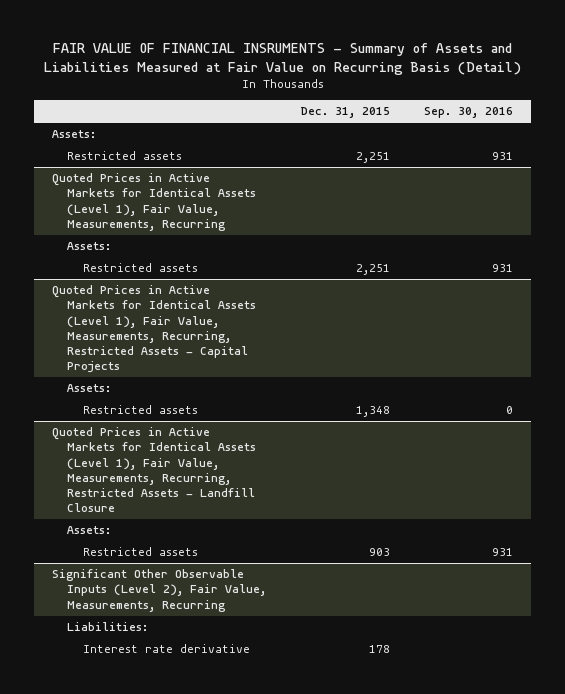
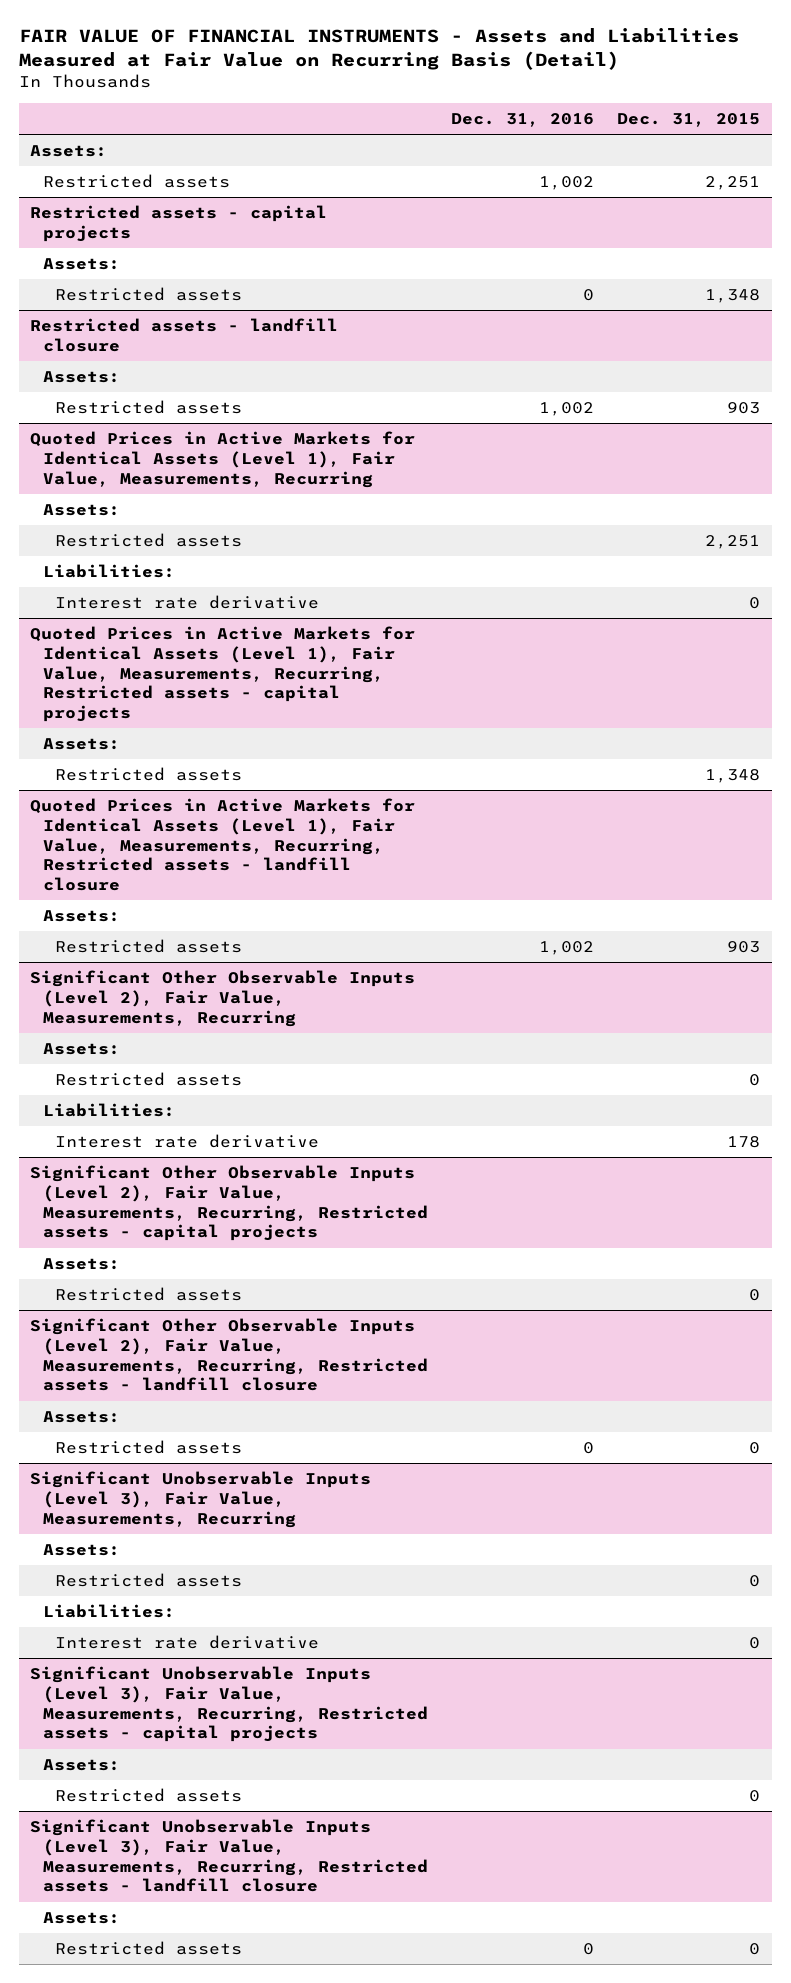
- FAIR VALUE OF FINANCIAL INSRUMENTS - Summary of Assets and Liabilities Measured at Fair Value on Recurring Basis (Detail)
+ FAIR VALUE OF FINANCIAL INSTRUMENTS - Assets and Liabilities Measured at Fair Value on Recurring Basis (Detail)
- | Dec. 31, 2015 | Sep. 30, 2016
+ | Dec. 31, 2016 | Dec. 31, 2015
+ Restricted assets - capital projects
+ Assets:
+ Restricted assets | 0 | 1,348
+ Restricted assets - landfill closure
+ Assets:
+ Restricted assets | 1,002 | 903
- Quoted Prices in Active Markets for Identical Assets (Level 1), Fair Value, Measurements, Recurring, Restricted Assets - Capital Projects
@ Quoted Prices in Active Markets for Identical Assets (Level 1), Fair Value, Measurements, Recurring
+ Liabilities:
+ Interest rate derivative | | 0
+ Quoted Prices in Active Markets for Identical Assets (Level 1), Fair Value, Measurements, Recurring, Restricted assets - capital projects
- Quoted Prices in Active Markets for Identical Assets (Level 1), Fair Value, Measurements, Recurring, Restricted Assets - Landfill Closure
+ Quoted Prices in Active Markets for Identical Assets (Level 1), Fair Value, Measurements, Recurring, Restricted assets - landfill closure
@ Significant Other Observable Inputs (Level 2), Fair Value, Measurements, Recurring
+ Assets:
+ Restricted assets | | 0
+ Significant Other Observable Inputs (Level 2), Fair Value, Measurements, Recurring, Restricted assets - capital projects
+ Assets:
+ Restricted assets | | 0
+ Significant Other Observable Inputs (Level 2), Fair Value, Measurements, Recurring, Restricted assets - landfill closure
+ Assets:
+ Restricted assets | 0 | 0
+ Significant Unobservable Inputs (Level 3), Fair Value, Measurements, Recurring
+ Assets:
+ Restricted assets | | 0
+ Liabilities:
+ Interest rate derivative | | 0
+ Significant Unobservable Inputs (Level 3), Fair Value, Measurements, Recurring, Restricted assets - capital projects
+ Assets:
+ Restricted assets | | 0
+ Significant Unobservable Inputs (Level 3), Fair Value, Measurements, Recurring, Restricted assets - landfill closure
+ Assets:
+ Restricted assets | 0 | 0

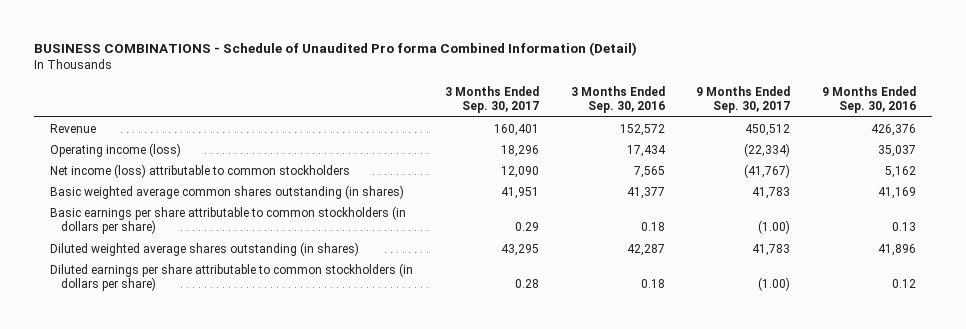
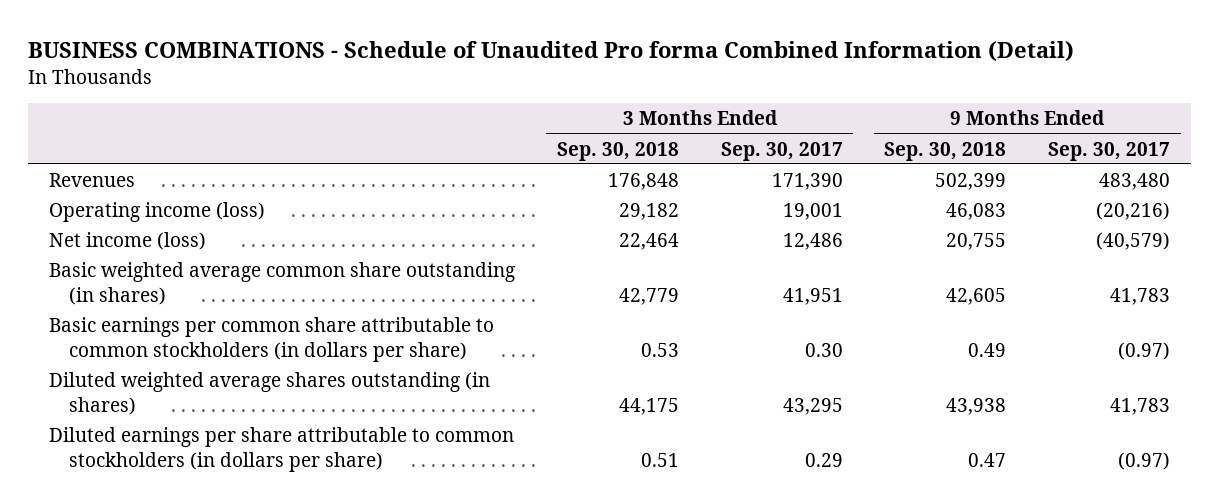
- | 3 Months Ended Sep. 30, 2017 | 3 Months Ended Sep. 30, 2016 | 9 Months Ended Sep. 30, 2017 | 9 Months Ended Sep. 30, 2016
+ | 3 Months Ended Sep. 30, 2018 | 3 Months Ended Sep. 30, 2017 | 9 Months Ended Sep. 30, 2018 | 9 Months Ended Sep. 30, 2017
- Revenue | 160,401 | 152,572 | 450,512 | 426,376
- Operating income (loss) | 18,296 | 17,434 | (22,334) | 35,037
- Net income (loss) attributable to common stockholders | 12,090 | 7,565 | (41,767) | 5,162
- Basic weighted average common shares outstanding (in shares) | 41,951 | 41,377 | 41,783 | 41,169
- Basic earnings per share attributable to common stockholders (in dollars per share) | 0.29 | 0.18 | (1.00) | 0.13
+ Revenues | 176,848 | 171,390 | 502,399 | 483,480
+ Operating income (loss) | 29,182 | 19,001 | 46,083 | (20,216)
+ Net income (loss) | 22,464 | 12,486 | 20,755 | (40,579)
+ Basic weighted average common share outstanding (in shares) | 42,779 | 41,951 | 42,605 | 41,783
+ Basic earnings per common share attributable to common stockholders (in dollars per share) | 0.53 | 0.30 | 0.49 | (0.97)
- Diluted earnings per share attributable to common stockholders (in dollars per share) | 0.28 | 0.18 | (1.00) | 0.12
+ Diluted earnings per share attributable to common stockholders (in dollars per share) | 0.51 | 0.29 | 0.47 | (0.97)

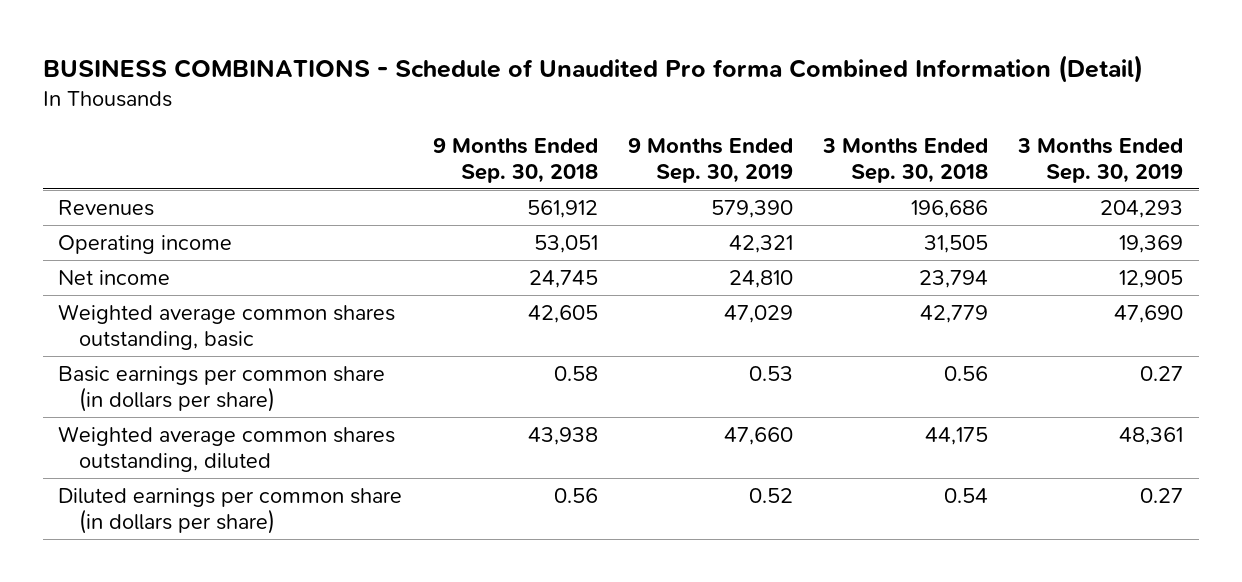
- | 3 Months Ended Sep. 30, 2018 | 3 Months Ended Sep. 30, 2017 | 9 Months Ended Sep. 30, 2018 | 9 Months Ended Sep. 30, 2017
+ | 9 Months Ended Sep. 30, 2018 | 9 Months Ended Sep. 30, 2019 | 3 Months Ended Sep. 30, 2018 | 3 Months Ended Sep. 30, 2019
- Revenues | 176,848 | 171,390 | 502,399 | 483,480
- Operating income (loss) | 29,182 | 19,001 | 46,083 | (20,216)
- Net income (loss) | 22,464 | 12,486 | 20,755 | (40,579)
- Basic weighted average common share outstanding (in shares) | 42,779 | 41,951 | 42,605 | 41,783
- Basic earnings per common share attributable to common stockholders (in dollars per share) | 0.53 | 0.30 | 0.49 | (0.97)
- Diluted weighted average shares outstanding (in shares) | 44,175 | 43,295 | 43,938 | 41,783
- Diluted earnings per share attributable to common stockholders (in dollars per share) | 0.51 | 0.29 | 0.47 | (0.97)
+ Revenues | 561,912 | 579,390 | 196,686 | 204,293
+ Operating income | 53,051 | 42,321 | 31,505 | 19,369
+ Net income | 24,745 | 24,810 | 23,794 | 12,905
+ Weighted average common shares outstanding, basic | 42,605 | 47,029 | 42,779 | 47,690
+ Basic earnings per common share (in dollars per share) | 0.58 | 0.53 | 0.56 | 0.27
+ Weighted average common shares outstanding, diluted | 43,938 | 47,660 | 44,175 | 48,361
+ Diluted earnings per common share (in dollars per share) | 0.56 | 0.52 | 0.54 | 0.27

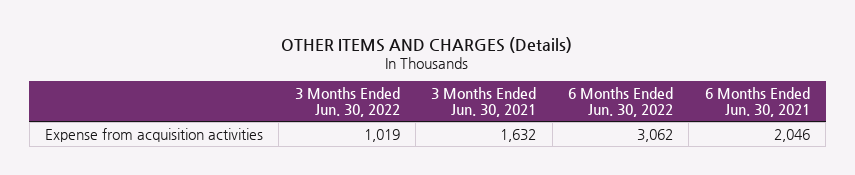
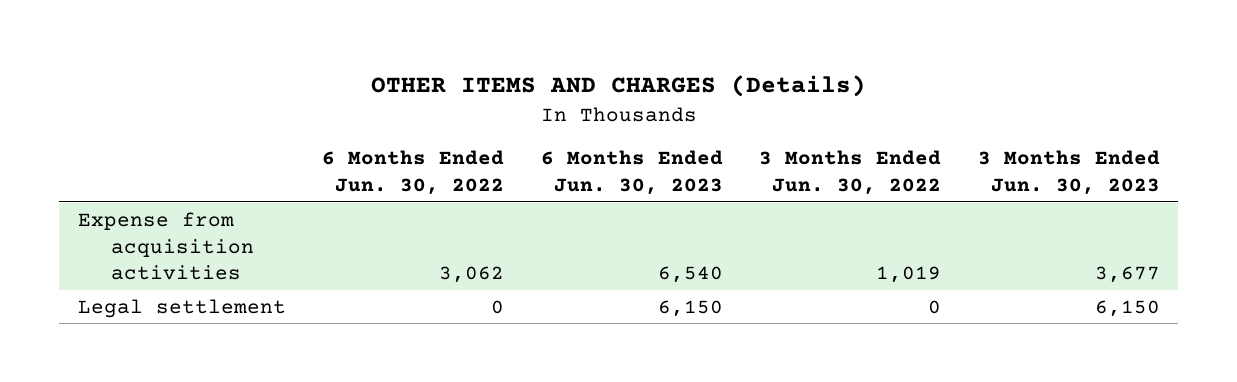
- | 3 Months Ended Jun. 30, 2022 | 3 Months Ended Jun. 30, 2021 | 6 Months Ended Jun. 30, 2022 | 6 Months Ended Jun. 30, 2021
+ | 6 Months Ended Jun. 30, 2022 | 6 Months Ended Jun. 30, 2023 | 3 Months Ended Jun. 30, 2022 | 3 Months Ended Jun. 30, 2023
+ Legal settlement | 0 | 6,150 | 0 | 6,150

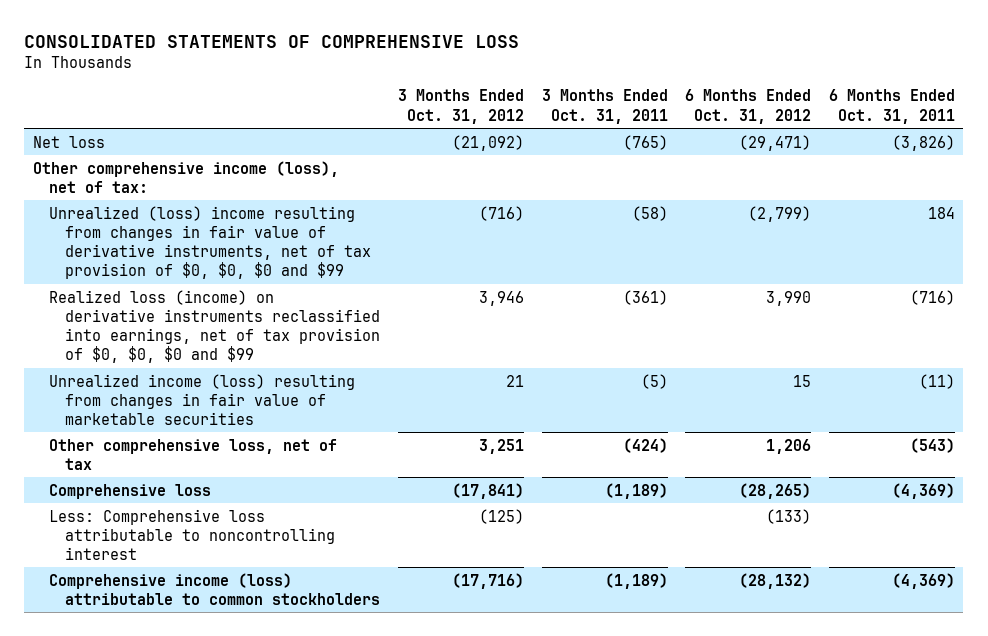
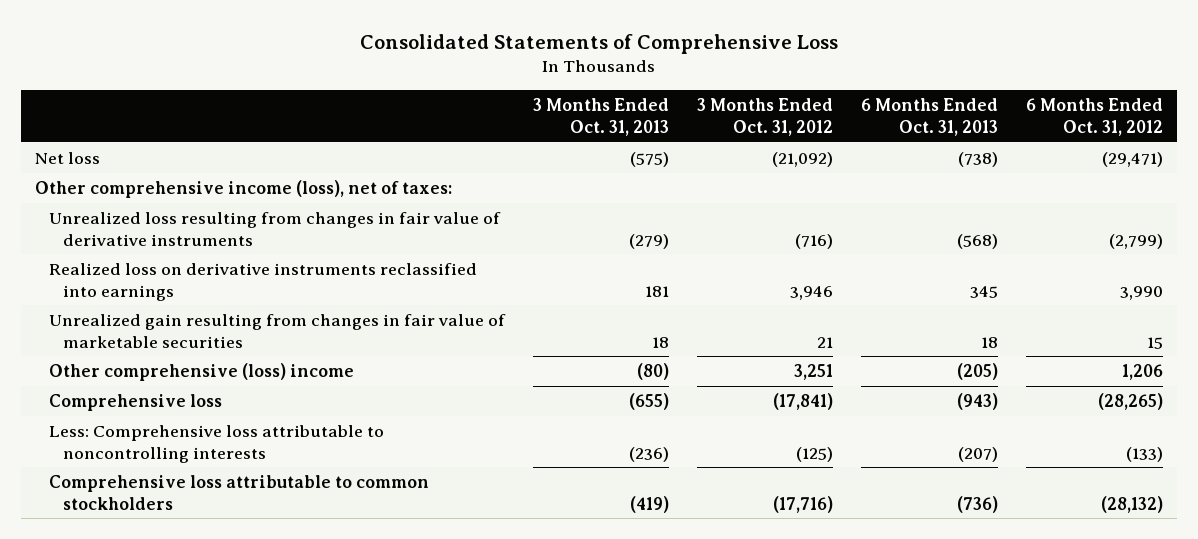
- CONSOLIDATED STATEMENTS OF COMPREHENSIVE LOSS
+ Consolidated Statements of Comprehensive Loss
- | 3 Months Ended Oct. 31, 2012 | 3 Months Ended Oct. 31, 2011 | 6 Months Ended Oct. 31, 2012 | 6 Months Ended Oct. 31, 2011
+ | 3 Months Ended Oct. 31, 2013 | 3 Months Ended Oct. 31, 2012 | 6 Months Ended Oct. 31, 2013 | 6 Months Ended Oct. 31, 2012
- Other comprehensive income (loss), net of tax:
- Unrealized (loss) income resulting from changes in fair value of derivative instruments, net of tax provision of $0, $0, $0 and $99 | (716) | (58) | (2,799) | 184
- Realized loss (income) on derivative instruments reclassified into earnings, net of tax provision of $0, $0, $0 and $99 | 3,946 | (361) | 3,990 | (716)
- Unrealized income (loss) resulting from changes in fair value of marketable securities | 21 | (5) | 15 | (11)
- Other comprehensive loss, net of tax | 3,251 | (424) | 1,206 | (543)
+ Other comprehensive income (loss), net of taxes:
+ Unrealized loss resulting from changes in fair value of derivative instruments | (279) | (716) | (568) | (2,799)
+ Realized loss on derivative instruments reclassified into earnings | 181 | 3,946 | 345 | 3,990
+ Unrealized gain resulting from changes in fair value of marketable securities | 18 | 21 | 18 | 15
+ Other comprehensive (loss) income | (80) | 3,251 | (205) | 1,206
- Less: Comprehensive loss attributable to noncontrolling interest | (125) | | (133) |
- Comprehensive income (loss) attributable to common stockholders | (17,716) | (1,189) | (28,132) | (4,369)
+ Less: Comprehensive loss attributable to noncontrolling interests | (236) | (125) | (207) | (133)
+ Comprehensive loss attributable to common stockholders | (419) | (17,716) | (736) | (28,132)

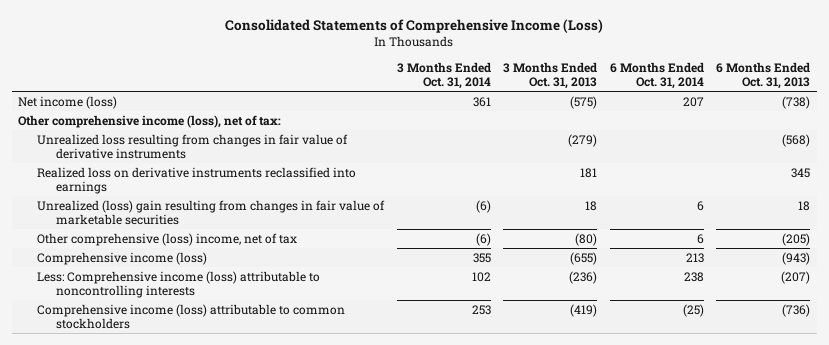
- Consolidated Statements of Comprehensive Loss
+ Consolidated Statements of Comprehensive Income (Loss)
- | 3 Months Ended Oct. 31, 2013 | 3 Months Ended Oct. 31, 2012 | 6 Months Ended Oct. 31, 2013 | 6 Months Ended Oct. 31, 2012
+ | 3 Months Ended Oct. 31, 2014 | 3 Months Ended Oct. 31, 2013 | 6 Months Ended Oct. 31, 2014 | 6 Months Ended Oct. 31, 2013
- Net loss | (575) | (21,092) | (738) | (29,471)
- Other comprehensive income (loss), net of taxes:
+ Net income (loss) | 361 | (575) | 207 | (738)
+ Other comprehensive income (loss), net of tax:
- Unrealized gain resulting from changes in fair value of marketable securities | 18 | 21 | 18 | 15
- Other comprehensive (loss) income | (80) | 3,251 | (205) | 1,206
- Comprehensive loss | (655) | (17,841) | (943) | (28,265)
- Less: Comprehensive loss attributable to noncontrolling interests | (236) | (125) | (207) | (133)
- Comprehensive loss attributable to common stockholders | (419) | (17,716) | (736) | (28,132)
+ Unrealized (loss) gain resulting from changes in fair value of marketable securities | (6) | 18 | 6 | 18
+ Other comprehensive (loss) income, net of tax | (6) | (80) | 6 | (205)
+ Comprehensive income (loss) | 355 | (655) | 213 | (943)
+ Less: Comprehensive income (loss) attributable to noncontrolling interests | 102 | (236) | 238 | (207)
+ Comprehensive income (loss) attributable to common stockholders | 253 | (419) | (25) | (736)

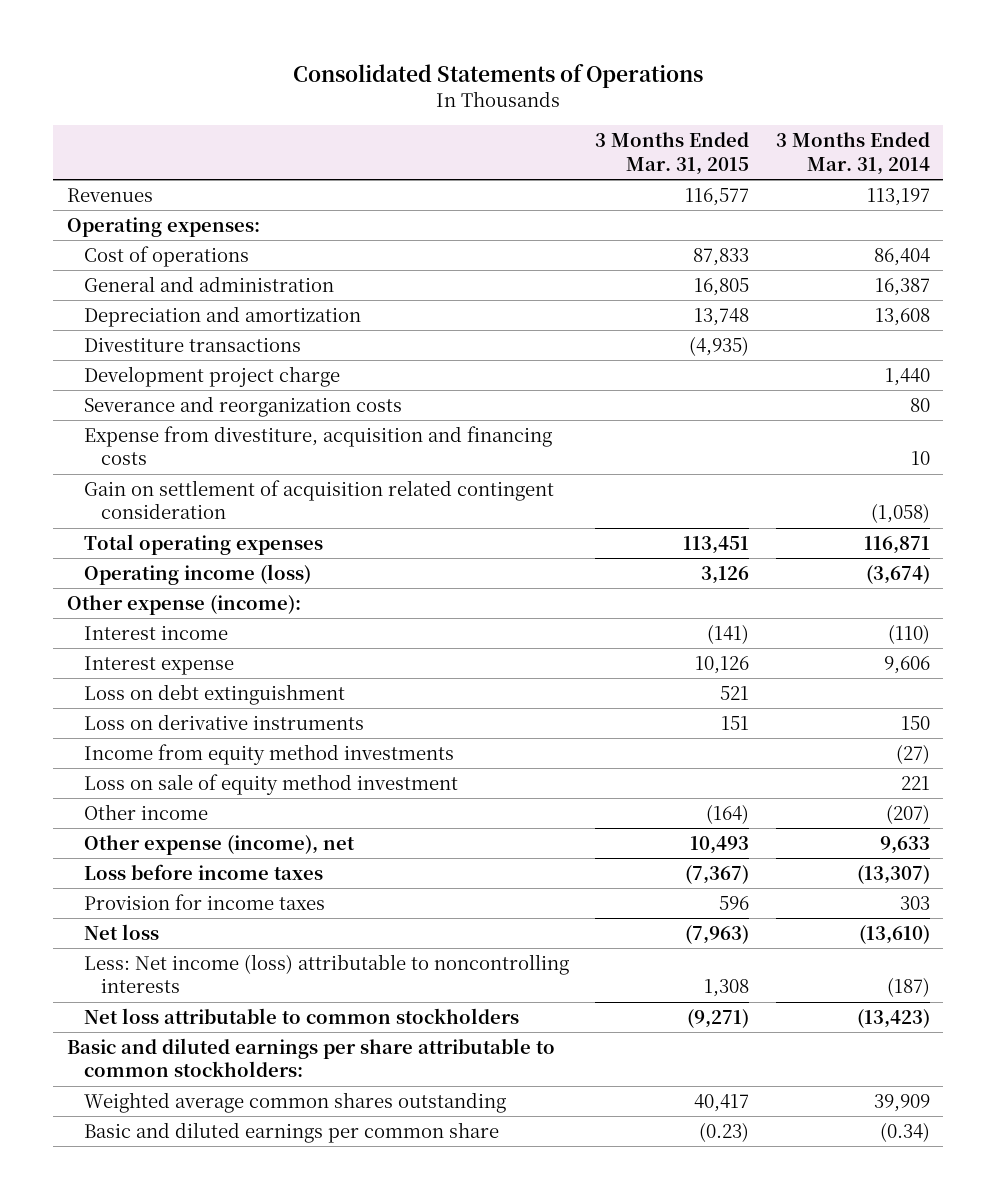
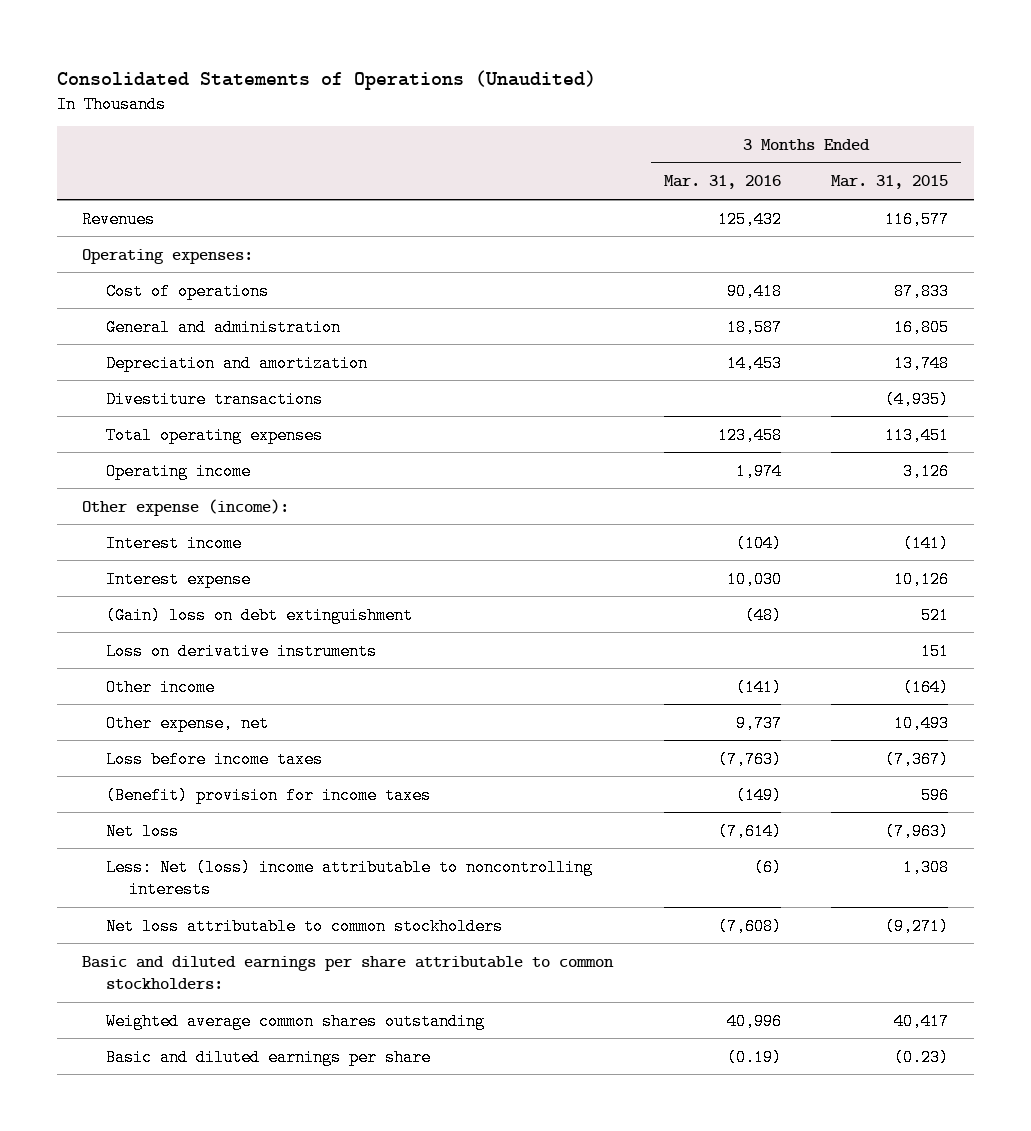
- Consolidated Statements of Operations
+ Consolidated Statements of Operations (Unaudited)
- | 3 Months Ended Mar. 31, 2015 | 3 Months Ended Mar. 31, 2014
+ | 3 Months Ended Mar. 31, 2016 | 3 Months Ended Mar. 31, 2015
- Development project charge | | 1,440
- Severance and reorganization costs | | 80
- Expense from divestiture, acquisition and financing costs | | 10
- Gain on settlement of acquisition related contingent consideration | | (1,058)
- Operating income (loss) | 3,126 | (3,674)
+ Operating income | 1,974 | 3,126
- Loss on debt extinguishment | 521 |
+ (Gain) loss on debt extinguishment | (48) | 521
- Income from equity method investments | | (27)
- Loss on sale of equity method investment | | 221
- Other expense (income), net | 10,493 | 9,633
+ Other expense, net | 9,737 | 10,493
- Provision for income taxes | 596 | 303
+ (Benefit) provision for income taxes | (149) | 596
- Less: Net income (loss) attributable to noncontrolling interests | 1,308 | (187)
+ Less: Net (loss) income attributable to noncontrolling interests | (6) | 1,308
- Basic and diluted earnings per common share | (0.23) | (0.34)
+ Basic and diluted earnings per share | (0.19) | (0.23)

